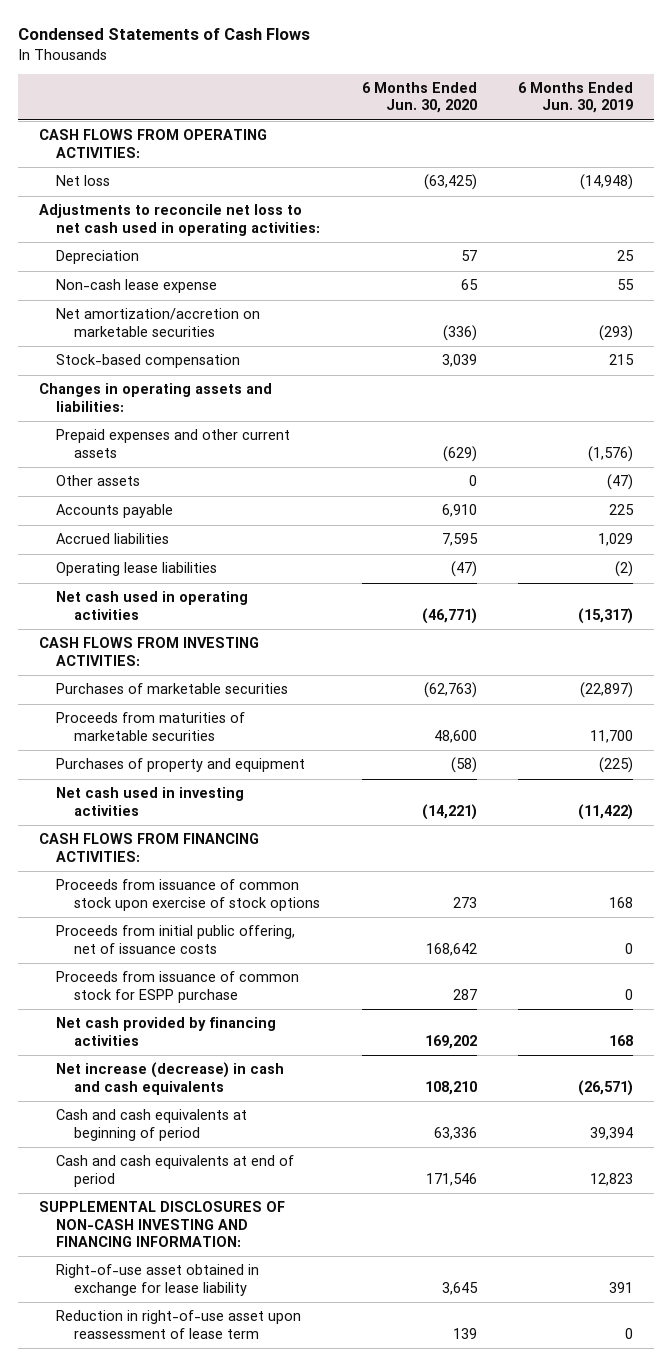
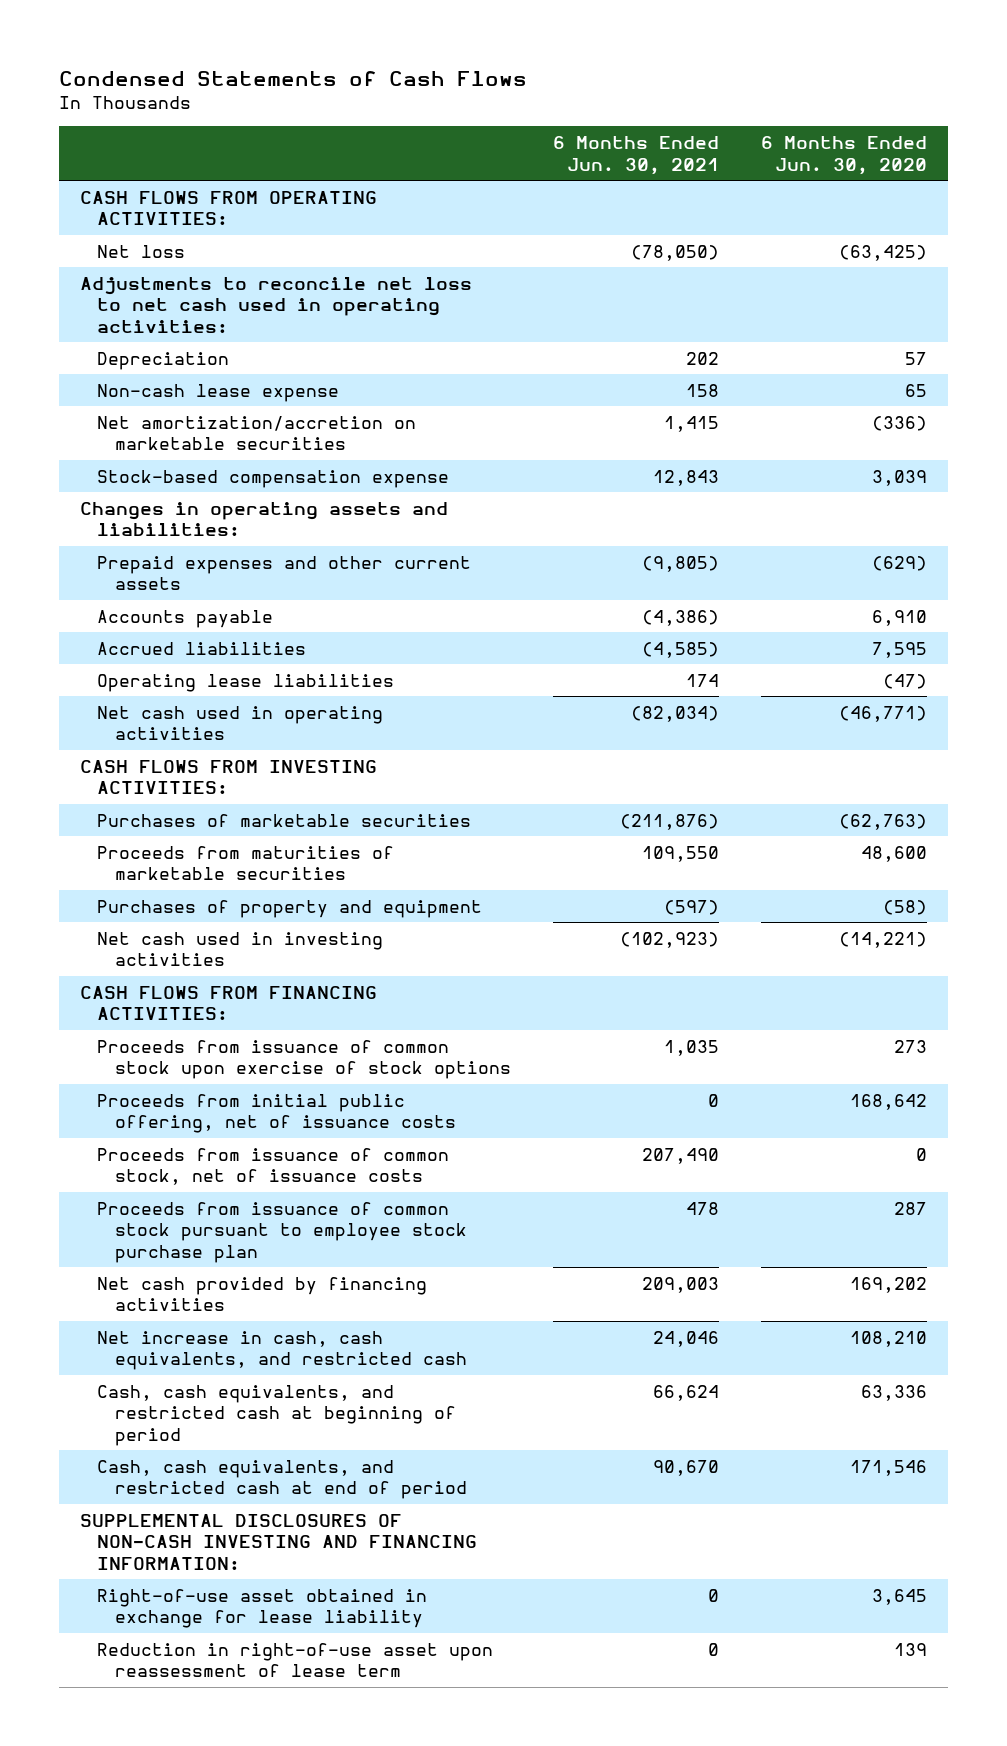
- | 6 Months Ended Jun. 30, 2020 | 6 Months Ended Jun. 30, 2019
+ | 6 Months Ended Jun. 30, 2021 | 6 Months Ended Jun. 30, 2020
- Stock-based compensation | 3,039 | 215
+ Stock-based compensation expense | 12,843 | 3,039
- Other assets | 0 | (47)
- Proceeds from issuance of common stock for ESPP purchase | 287 | 0
+ Proceeds from issuance of common stock, net of issuance costs | 207,490 | 0
+ Proceeds from issuance of common stock pursuant to employee stock purchase plan | 478 | 287
- Net increase (decrease) in cash and cash equivalents | 108,210 | (26,571)
- Cash and cash equivalents at beginning of period | 63,336 | 39,394
- Cash and cash equivalents at end of period | 171,546 | 12,823
+ Net increase in cash, cash equivalents, and restricted cash | 24,046 | 108,210
+ Cash, cash equivalents, and restricted cash at beginning of period | 66,624 | 63,336
+ Cash, cash equivalents, and restricted cash at end of period | 90,670 | 171,546

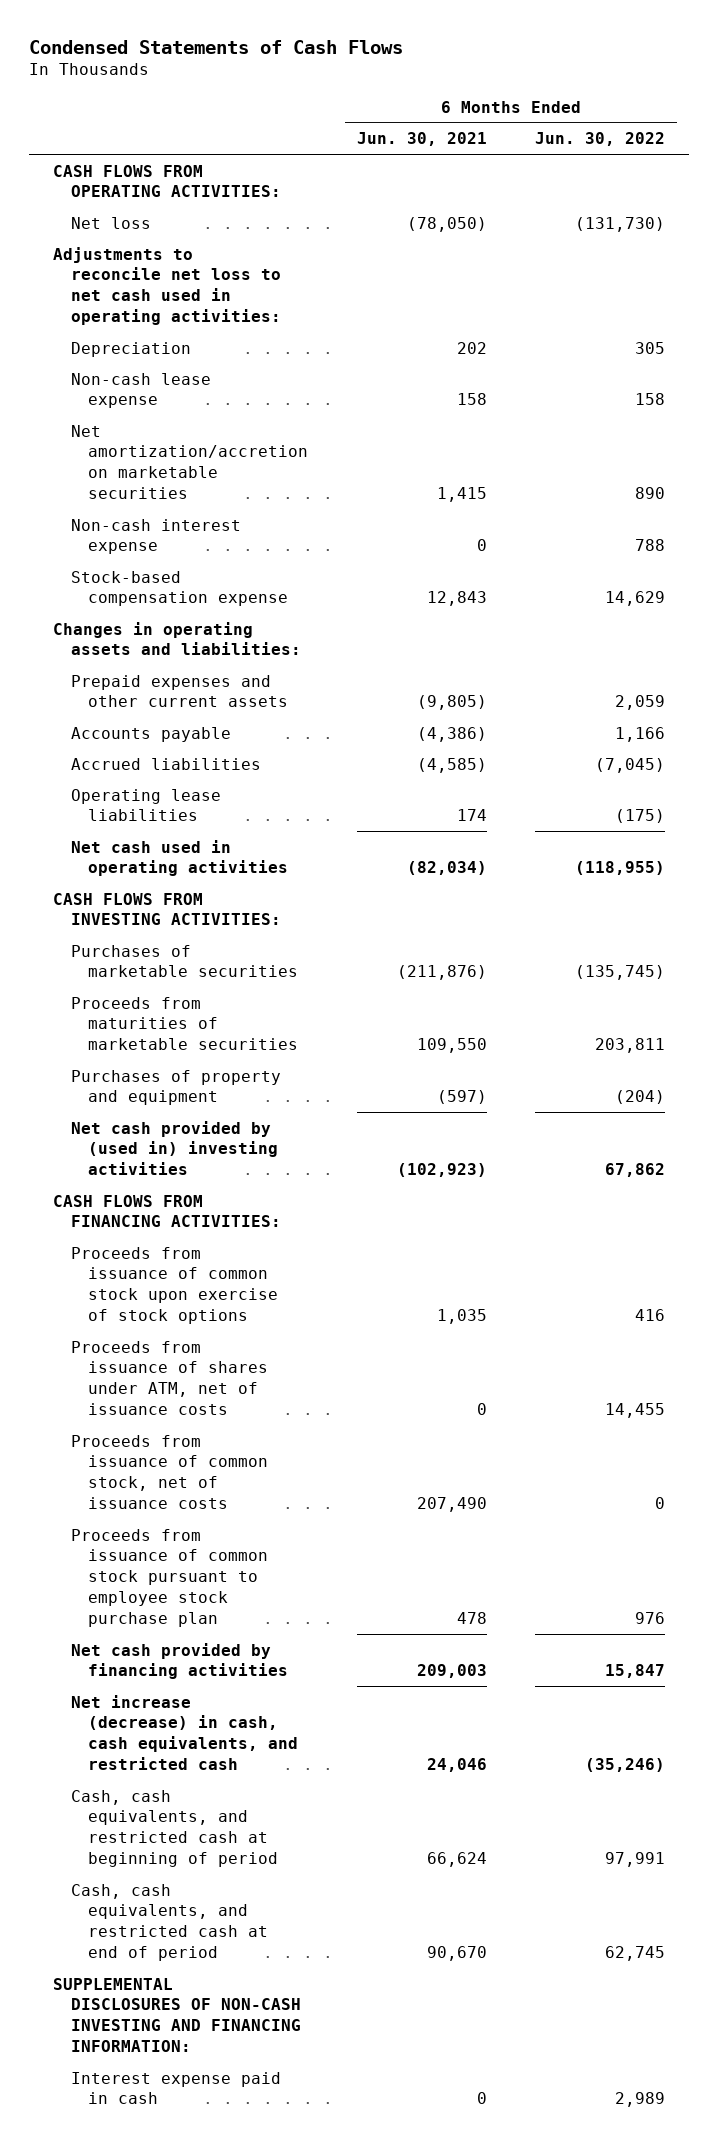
- | 6 Months Ended Jun. 30, 2021 | 6 Months Ended Jun. 30, 2020
+ | 6 Months Ended Jun. 30, 2021 | 6 Months Ended Jun. 30, 2022
+ Non-cash interest expense | 0 | 788
- Net cash used in investing activities | (102,923) | (14,221)
+ Net cash provided by (used in) investing activities | (102,923) | 67,862
- Proceeds from initial public offering, net of issuance costs | 0 | 168,642
+ Proceeds from issuance of shares under ATM, net of issuance costs | 0 | 14,455
- Net increase in cash, cash equivalents, and restricted cash | 24,046 | 108,210
+ Net increase (decrease) in cash, cash equivalents, and restricted cash | 24,046 | (35,246)
- Right-of-use asset obtained in exchange for lease liability | 0 | 3,645
- Reduction in right-of-use asset upon reassessment of lease term | 0 | 139
+ Interest expense paid in cash | 0 | 2,989

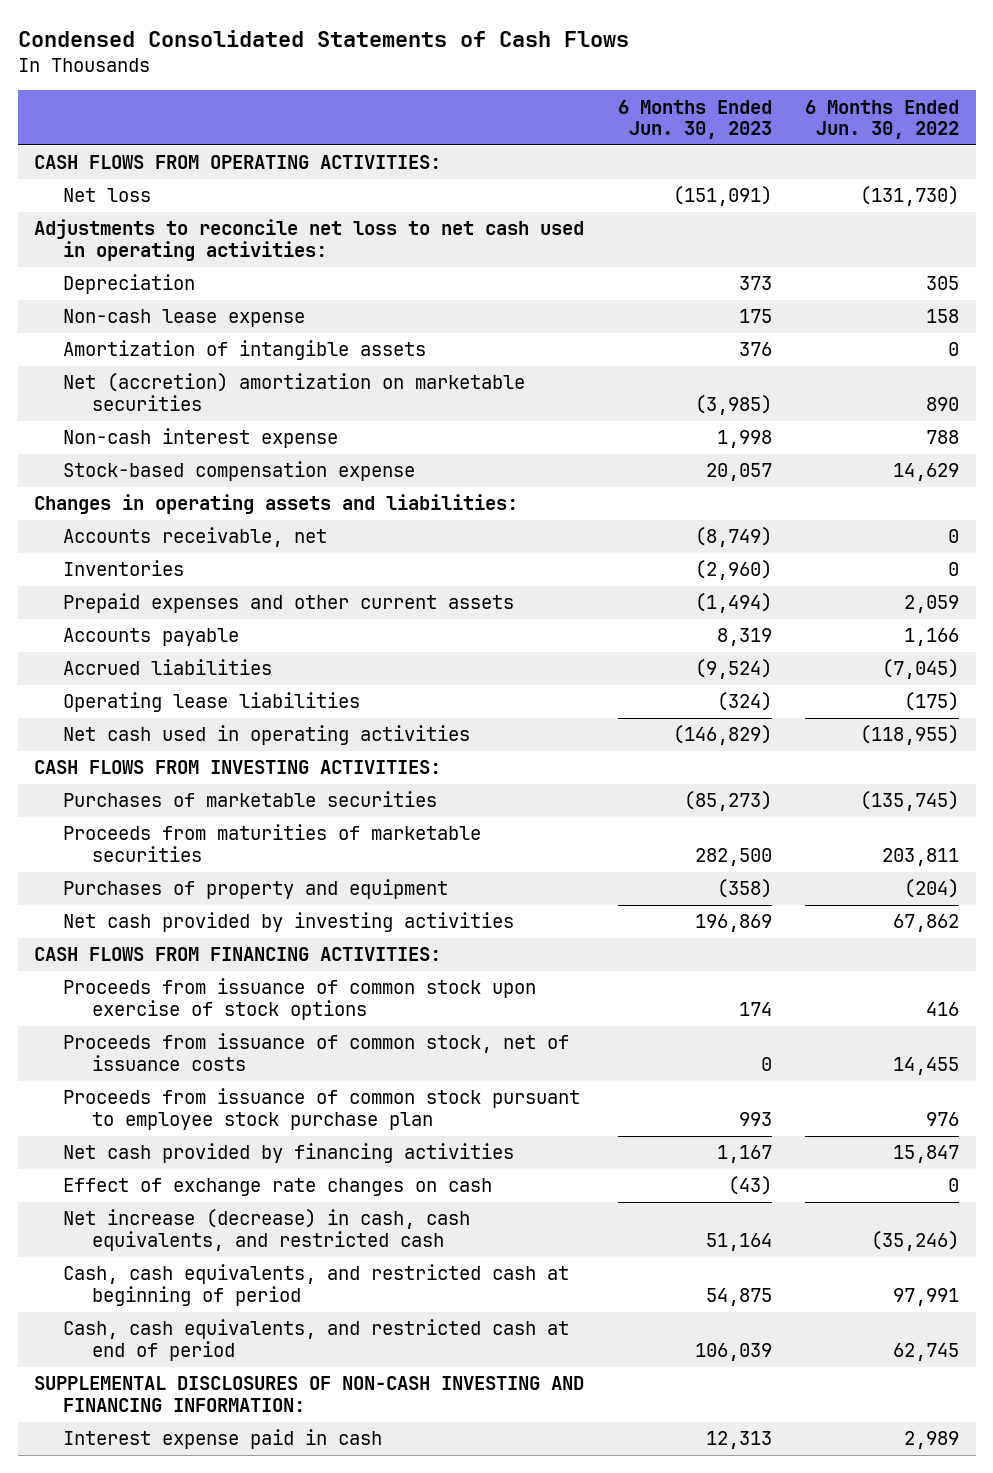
- Condensed Statements of Cash Flows
+ Condensed Consolidated Statements of Cash Flows
- | 6 Months Ended Jun. 30, 2021 | 6 Months Ended Jun. 30, 2022
+ | 6 Months Ended Jun. 30, 2023 | 6 Months Ended Jun. 30, 2022
- Net amortization/accretion on marketable securities | 1,415 | 890
+ Amortization of intangible assets | 376 | 0
+ Net (accretion) amortization on marketable securities | (3,985) | 890
+ Accounts receivable, net | (8,749) | 0
+ Inventories | (2,960) | 0
- Net cash provided by (used in) investing activities | (102,923) | 67,862
+ Net cash provided by investing activities | 196,869 | 67,862
- Proceeds from issuance of shares under ATM, net of issuance costs | 0 | 14,455
- Proceeds from issuance of common stock, net of issuance costs | 207,490 | 0
+ Proceeds from issuance of common stock, net of issuance costs | 0 | 14,455
+ Effect of exchange rate changes on cash | (43) | 0

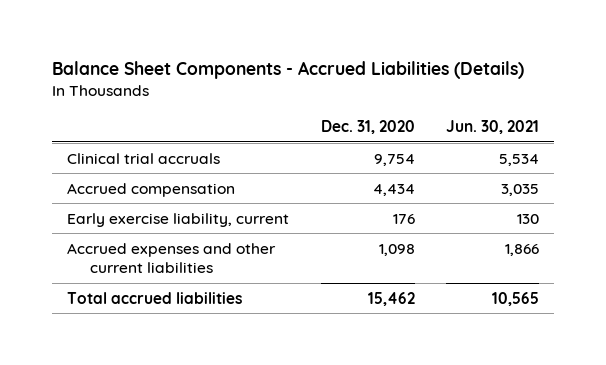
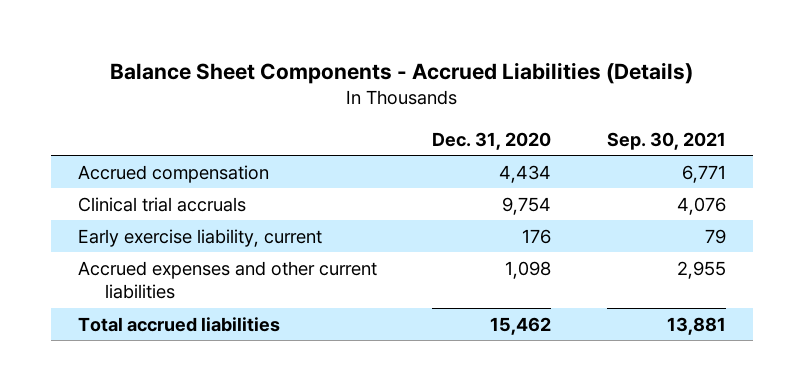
- | Dec. 31, 2020 | Jun. 30, 2021
+ | Dec. 31, 2020 | Sep. 30, 2021
moved down: Clinical trial accruals | 9,754 | 4,076

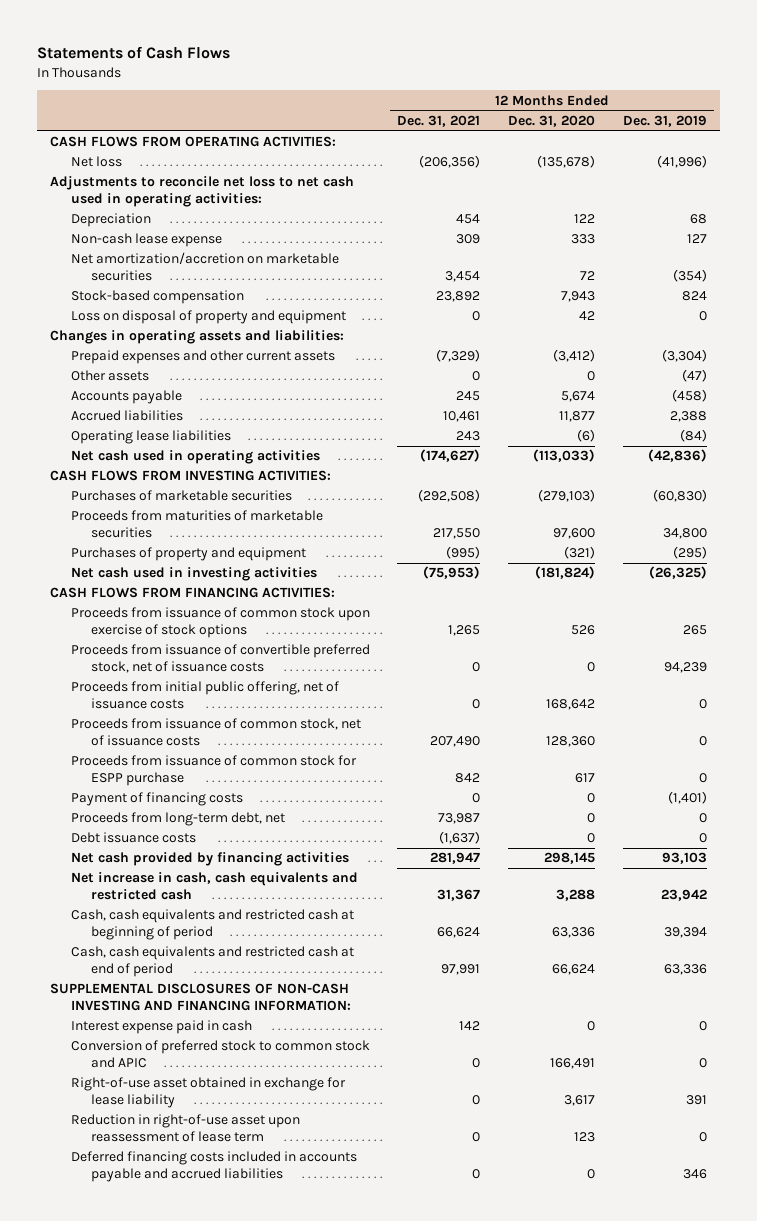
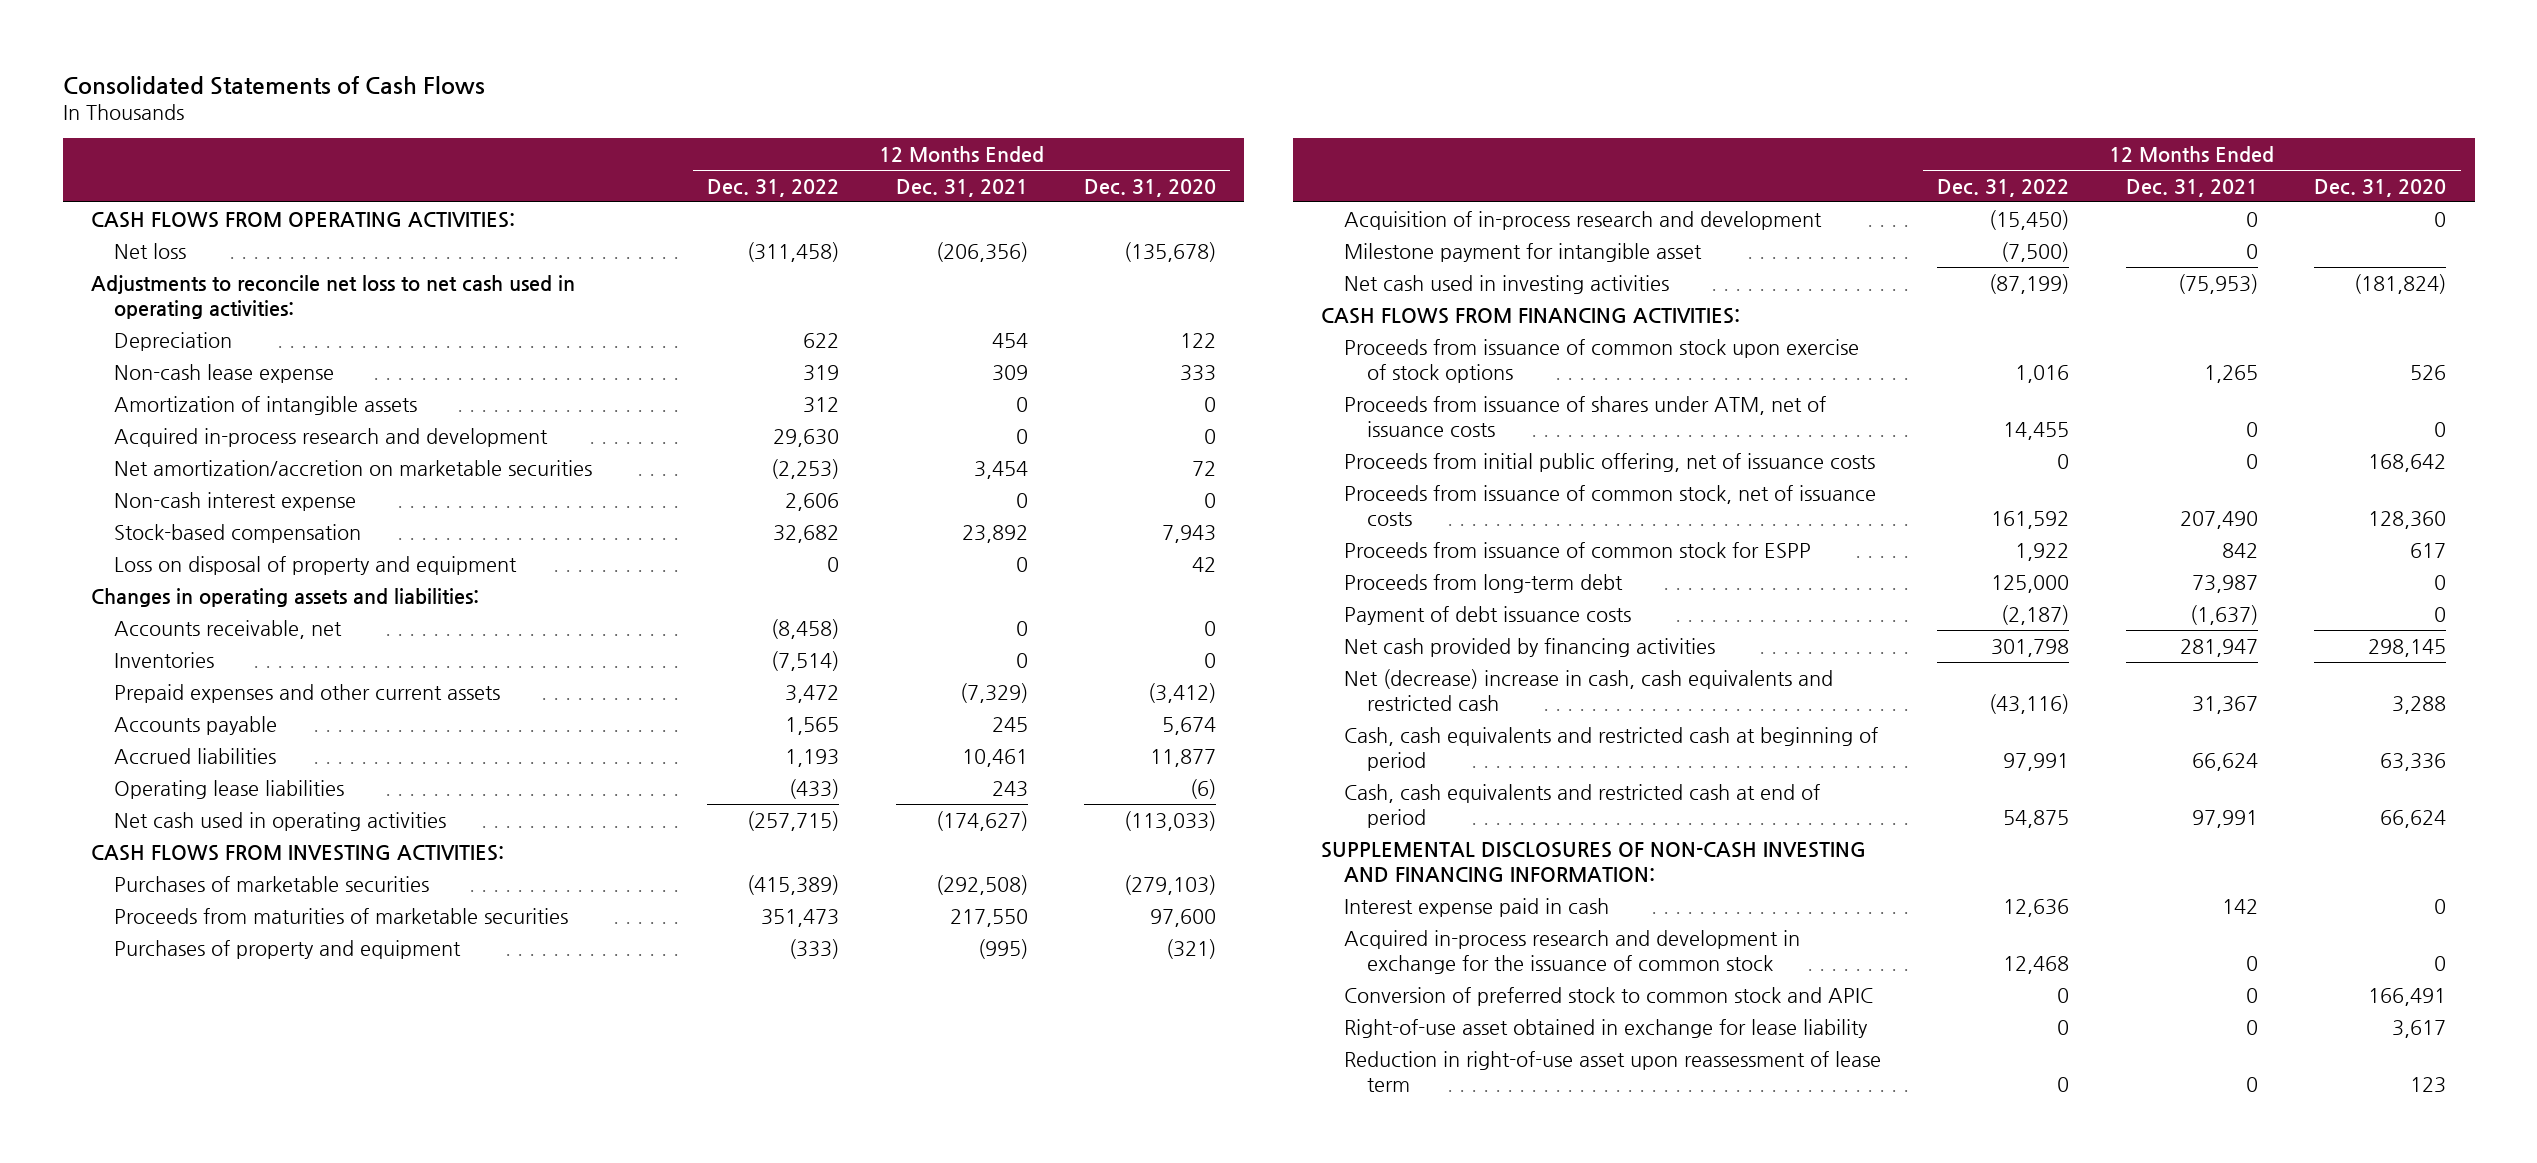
- Statements of Cash Flows
+ Consolidated Statements of Cash Flows
- | 12 Months Ended Dec. 31, 2021 | 12 Months Ended Dec. 31, 2020 | 12 Months Ended Dec. 31, 2019
+ | 12 Months Ended Dec. 31, 2022 | 12 Months Ended Dec. 31, 2021 | 12 Months Ended Dec. 31, 2020
+ Amortization of intangible assets | 312 | 0 | 0
+ Acquired in-process research and development | 29,630 | 0 | 0
+ Non-cash interest expense | 2,606 | 0 | 0
+ Accounts receivable, net | (8,458) | 0 | 0
+ Inventories | (7,514) | 0 | 0
- Other assets | 0 | 0 | (47)
+ Acquisition of in-process research and development | (15,450) | 0 | 0
+ Milestone payment for intangible asset | (7,500) | 0 |
- Proceeds from issuance of convertible preferred stock, net of issuance costs | 0 | 0 | 94,239
+ Proceeds from issuance of shares under ATM, net of issuance costs | 14,455 | 0 | 0
- Proceeds from issuance of common stock for ESPP purchase | 842 | 617 | 0
- Payment of financing costs | 0 | 0 | (1,401)
- Proceeds from long-term debt, net | 73,987 | 0 | 0
- Debt issuance costs | (1,637) | 0 | 0
+ Proceeds from issuance of common stock for ESPP | 1,922 | 842 | 617
+ Proceeds from long-term debt | 125,000 | 73,987 | 0
+ Payment of debt issuance costs | (2,187) | (1,637) | 0
- Net increase in cash, cash equivalents and restricted cash | 31,367 | 3,288 | 23,942
+ Net (decrease) increase in cash, cash equivalents and restricted cash | (43,116) | 31,367 | 3,288
+ Acquired in-process research and development in exchange for the issuance of common stock | 12,468 | 0 | 0
- Deferred financing costs included in accounts payable and accrued liabilities | 0 | 0 | 346

